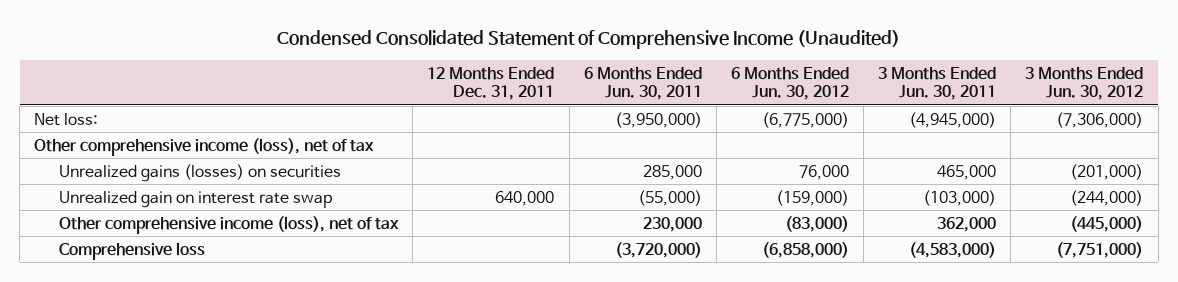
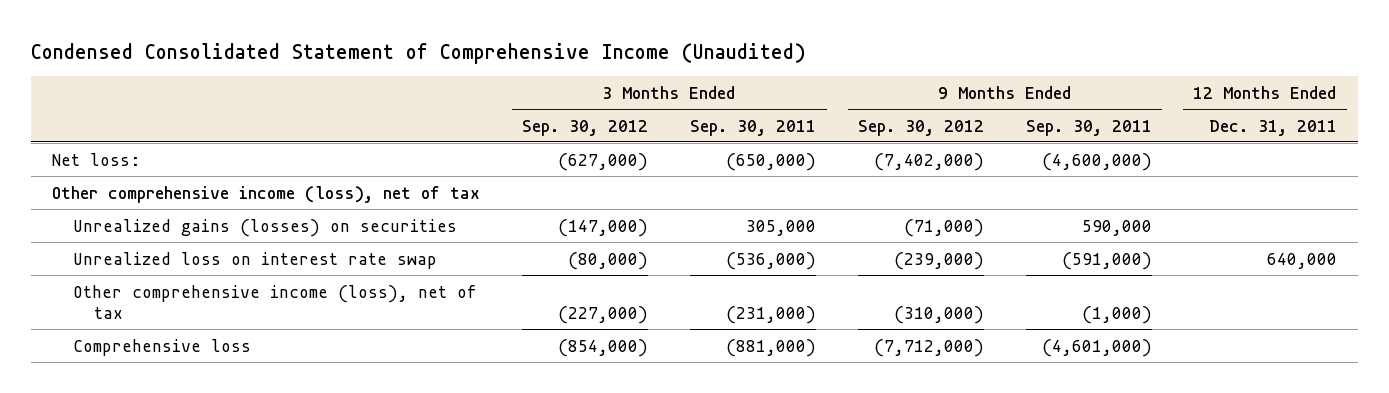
- | 12 Months Ended Dec. 31, 2011 | 6 Months Ended Jun. 30, 2011 | 6 Months Ended Jun. 30, 2012 | 3 Months Ended Jun. 30, 2011 | 3 Months Ended Jun. 30, 2012
+ | 3 Months Ended Sep. 30, 2012 | 3 Months Ended Sep. 30, 2011 | 9 Months Ended Sep. 30, 2012 | 9 Months Ended Sep. 30, 2011 | 12 Months Ended Dec. 31, 2011
- Unrealized gain on interest rate swap | 640,000 | (55,000) | (159,000) | (103,000) | (244,000)
+ Unrealized loss on interest rate swap | (80,000) | (536,000) | (239,000) | (591,000) | 640,000

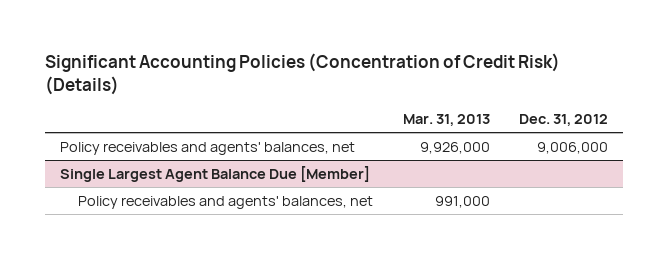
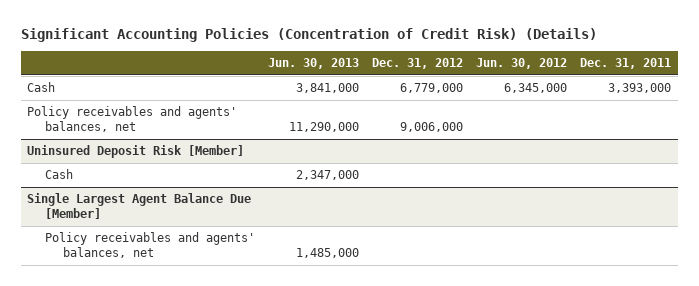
- | Mar. 31, 2013 | Dec. 31, 2012
+ | Jun. 30, 2013 | Dec. 31, 2012 | Jun. 30, 2012 | Dec. 31, 2011
+ Cash | 3,841,000 | 6,779,000 | 6,345,000 | 3,393,000
+ Uninsured Deposit Risk [Member]
+ Cash | 2,347,000 | | |

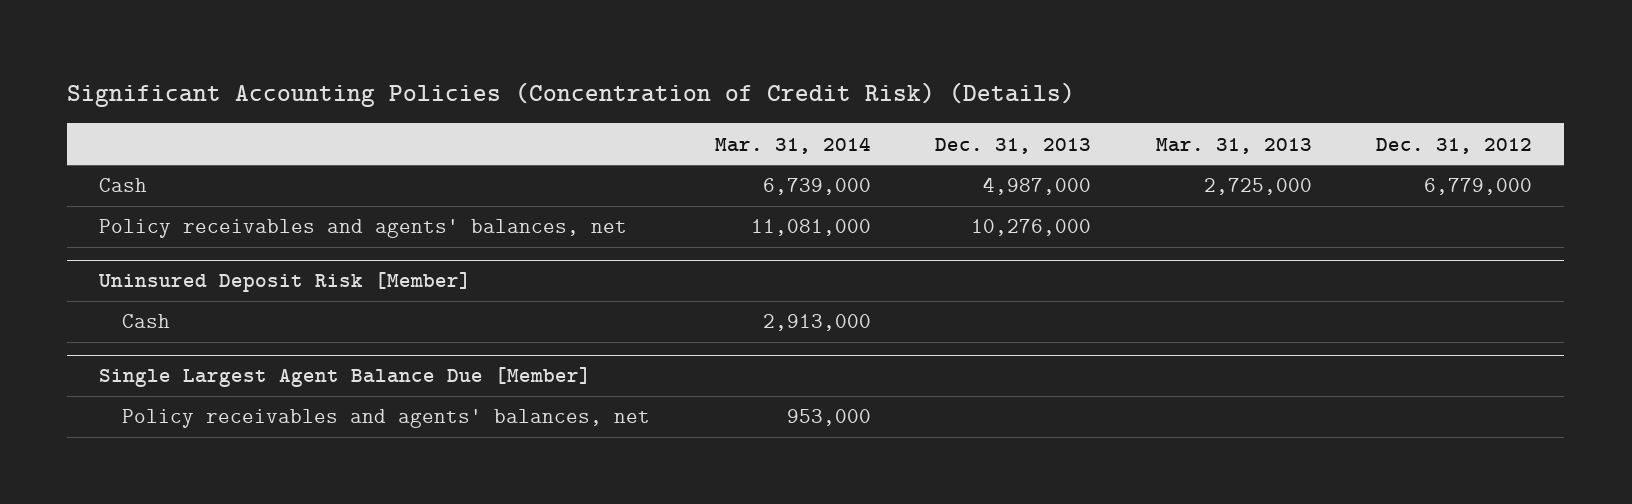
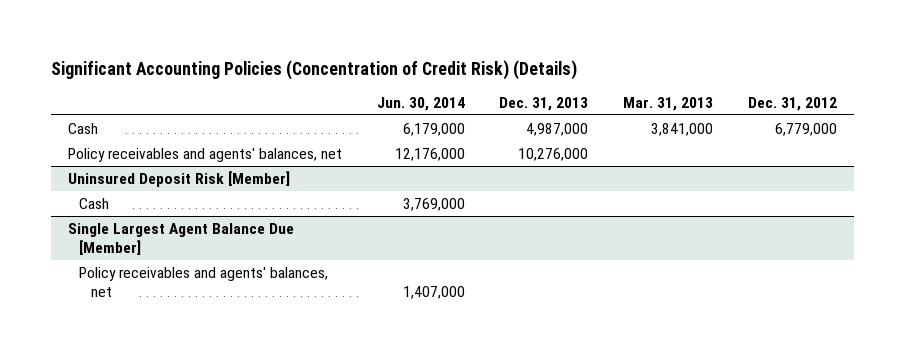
- | Mar. 31, 2014 | Dec. 31, 2013 | Mar. 31, 2013 | Dec. 31, 2012
+ | Jun. 30, 2014 | Dec. 31, 2013 | Mar. 31, 2013 | Dec. 31, 2012
- Cash | 6,739,000 | 4,987,000 | 2,725,000 | 6,779,000
+ Cash | 6,179,000 | 4,987,000 | 3,841,000 | 6,779,000

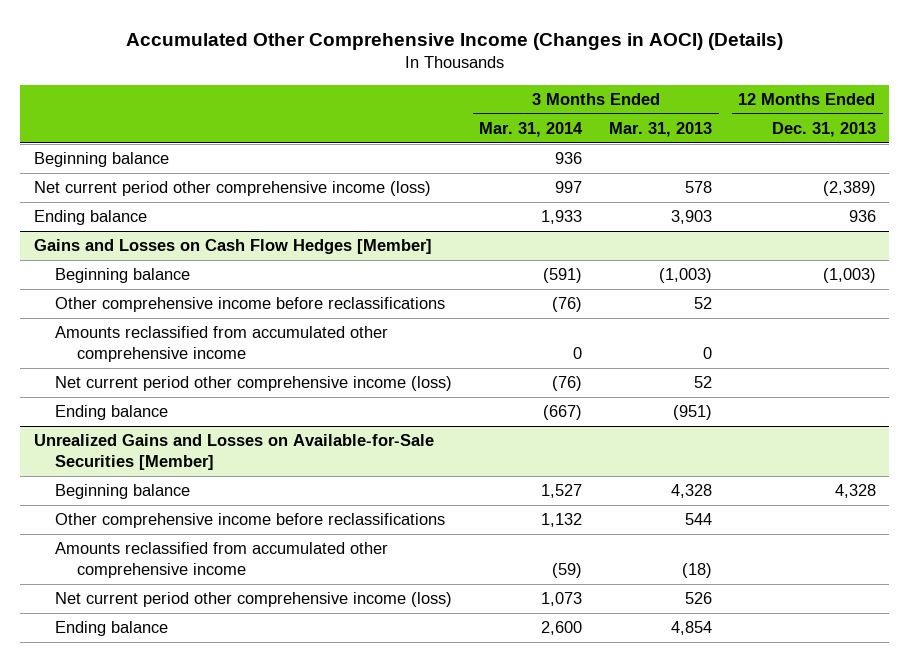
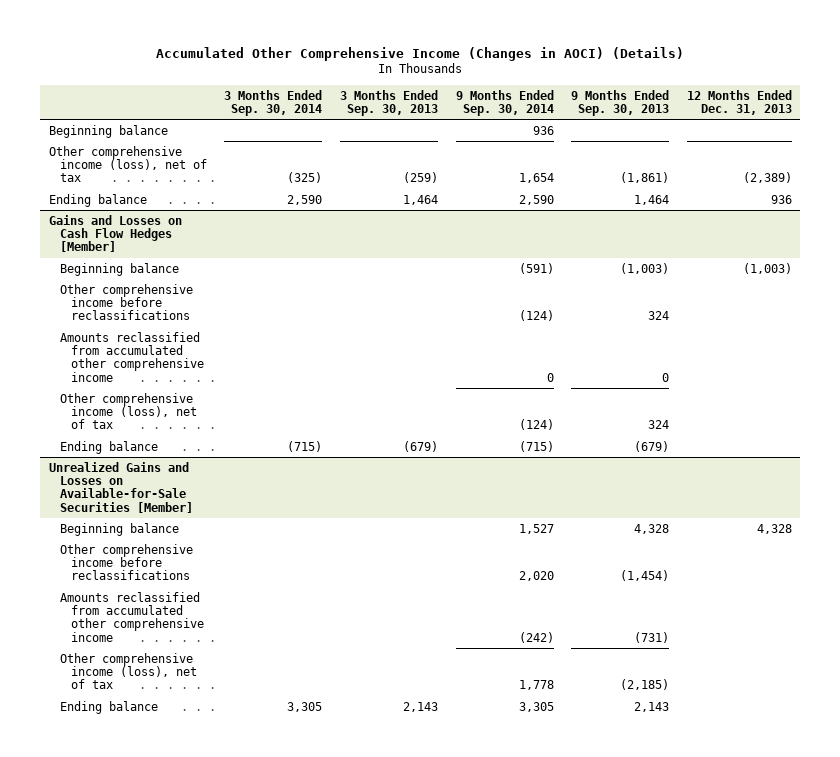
- | 3 Months Ended Mar. 31, 2014 | 3 Months Ended Mar. 31, 2013 | 12 Months Ended Dec. 31, 2013
+ | 3 Months Ended Sep. 30, 2014 | 3 Months Ended Sep. 30, 2013 | 9 Months Ended Sep. 30, 2014 | 9 Months Ended Sep. 30, 2013 | 12 Months Ended Dec. 31, 2013
- Net current period other comprehensive income (loss) | 997 | 578 | (2,389)
+ Other comprehensive income (loss), net of tax | (325) | (259) | 1,654 | (1,861) | (2,389)
@ Gains and Losses on Cash Flow Hedges [Member]
- Net current period other comprehensive income (loss) | (76) | 52 |
+ Other comprehensive income (loss), net of tax | | | (124) | 324 |
@ Unrealized Gains and Losses on Available-for-Sale Securities [Member]
- Net current period other comprehensive income (loss) | 1,073 | 526 |
+ Other comprehensive income (loss), net of tax | | | 1,778 | (2,185) |

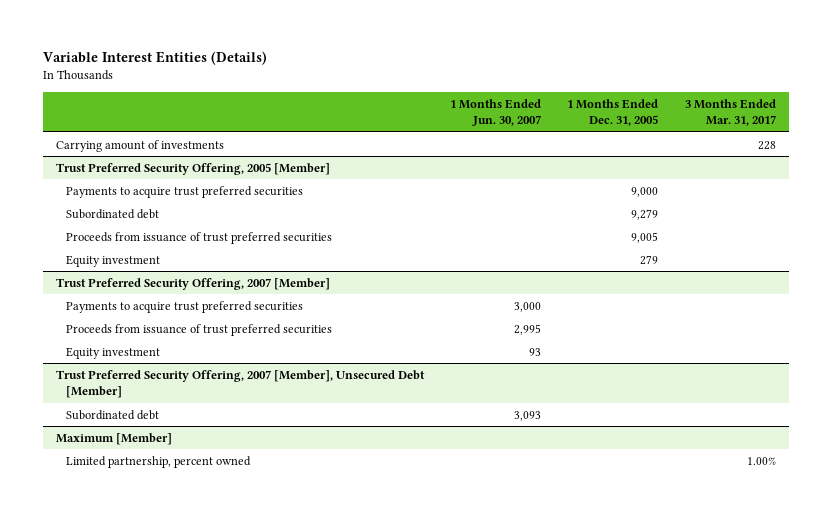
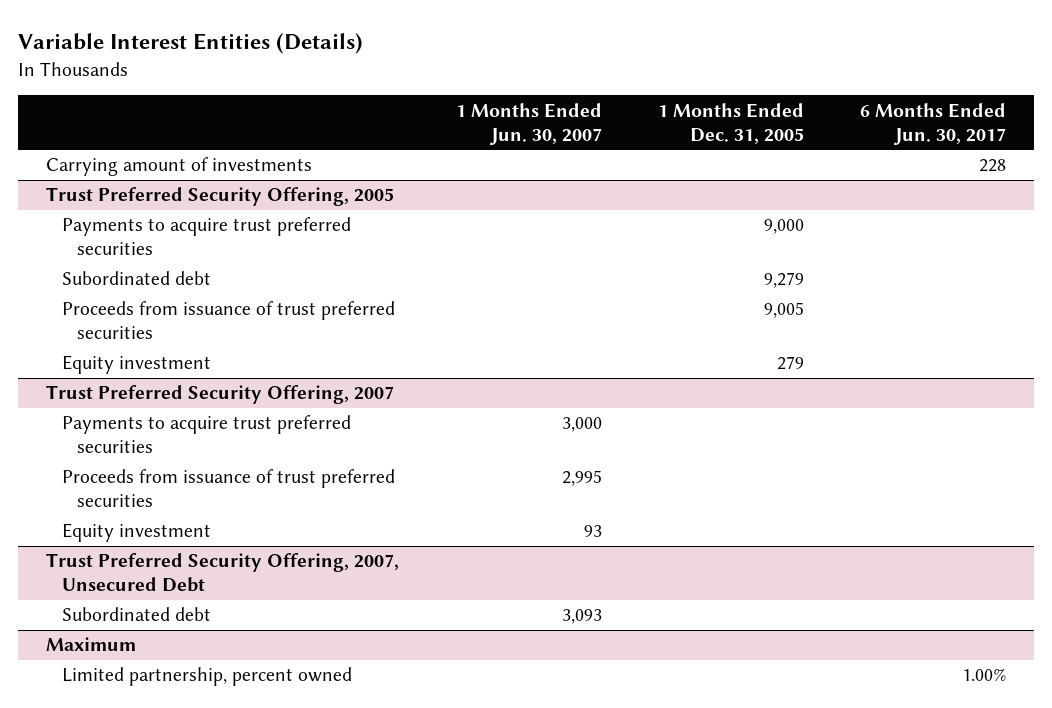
- | 1 Months Ended Jun. 30, 2007 | 1 Months Ended Dec. 31, 2005 | 3 Months Ended Mar. 31, 2017
+ | 1 Months Ended Jun. 30, 2007 | 1 Months Ended Dec. 31, 2005 | 6 Months Ended Jun. 30, 2017
- Trust Preferred Security Offering, 2005 [Member]
+ Trust Preferred Security Offering, 2005
- Trust Preferred Security Offering, 2007 [Member]
+ Trust Preferred Security Offering, 2007
- Trust Preferred Security Offering, 2007 [Member], Unsecured Debt [Member]
+ Trust Preferred Security Offering, 2007, Unsecured Debt
- Maximum [Member]
+ Maximum

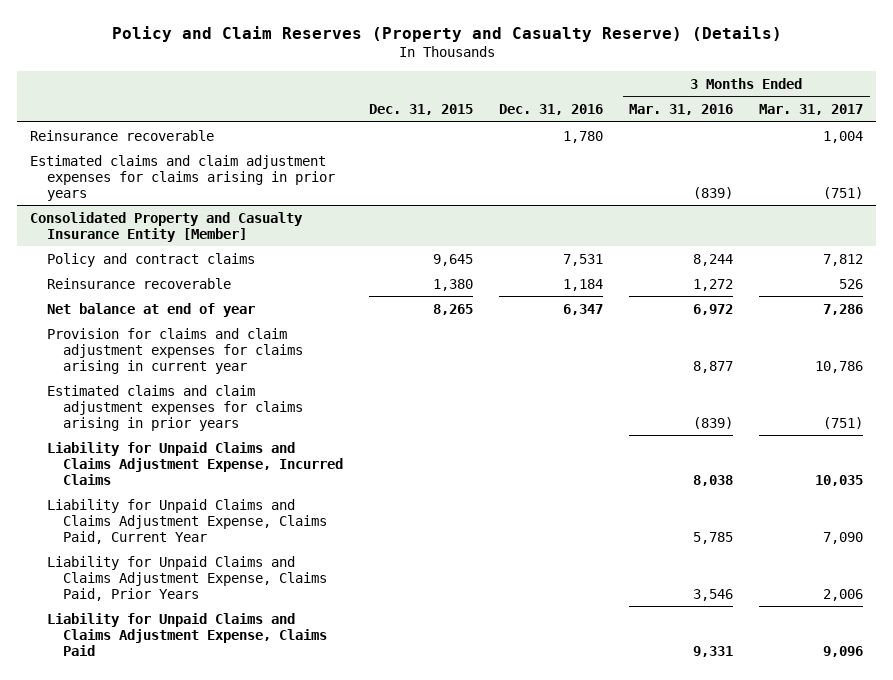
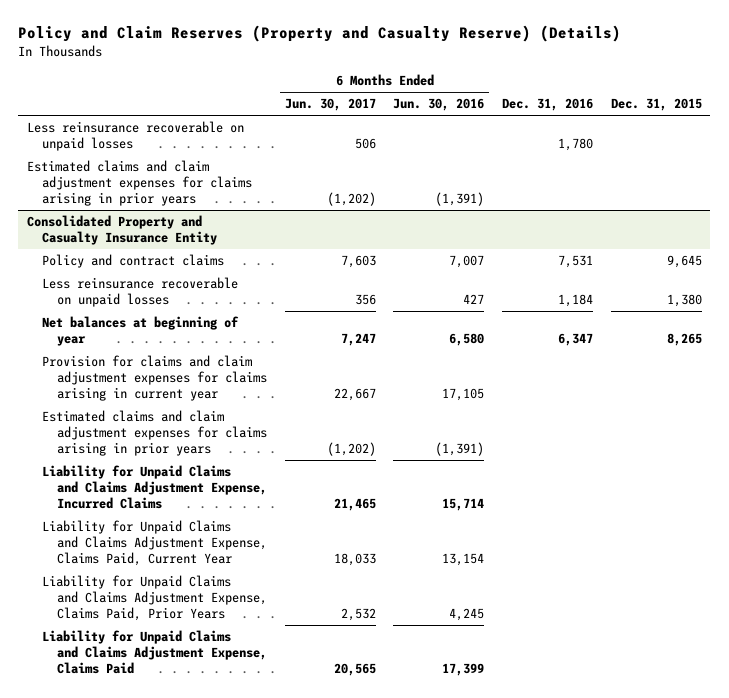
- | Dec. 31, 2015 | Dec. 31, 2016 | 3 Months Ended Mar. 31, 2016 | 3 Months Ended Mar. 31, 2017
+ | 6 Months Ended Jun. 30, 2017 | 6 Months Ended Jun. 30, 2016 | Dec. 31, 2016 | Dec. 31, 2015
- Reinsurance recoverable | | 1,780 | | 1,004
+ Less reinsurance recoverable on unpaid losses | 506 | | 1,780 |
- Consolidated Property and Casualty Insurance Entity [Member]
+ Consolidated Property and Casualty Insurance Entity
- Reinsurance recoverable | 1,380 | 1,184 | 1,272 | 526
- Net balance at end of year | 8,265 | 6,347 | 6,972 | 7,286
+ Less reinsurance recoverable on unpaid losses | 356 | 427 | 1,184 | 1,380
+ Net balances at beginning of year | 7,247 | 6,580 | 6,347 | 8,265

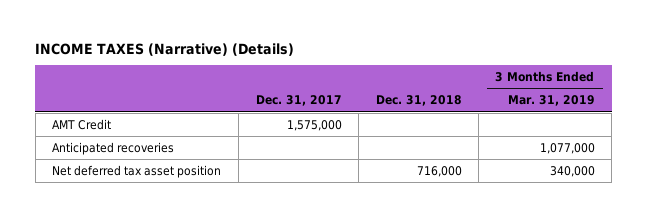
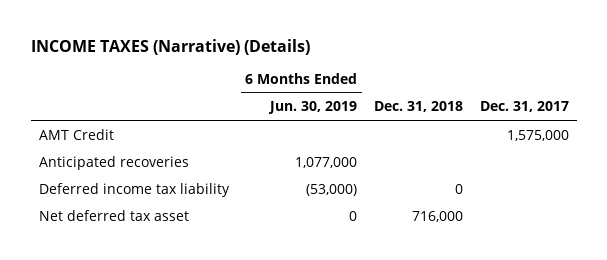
- | Dec. 31, 2017 | Dec. 31, 2018 | 3 Months Ended Mar. 31, 2019
+ | 6 Months Ended Jun. 30, 2019 | Dec. 31, 2018 | Dec. 31, 2017
- Net deferred tax asset position | | 716,000 | 340,000
+ Deferred income tax liability | (53,000) | 0 |
+ Net deferred tax asset | 0 | 716,000 |

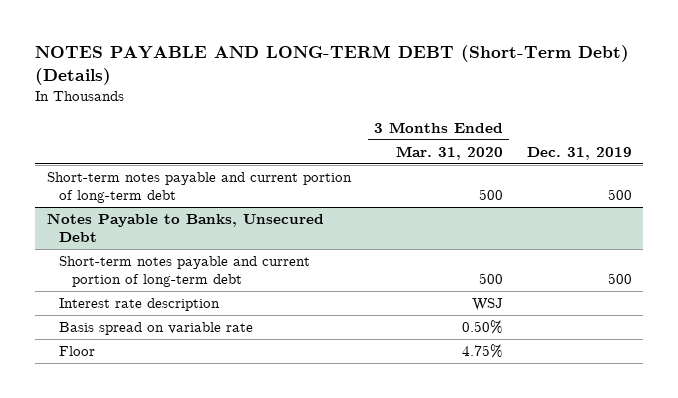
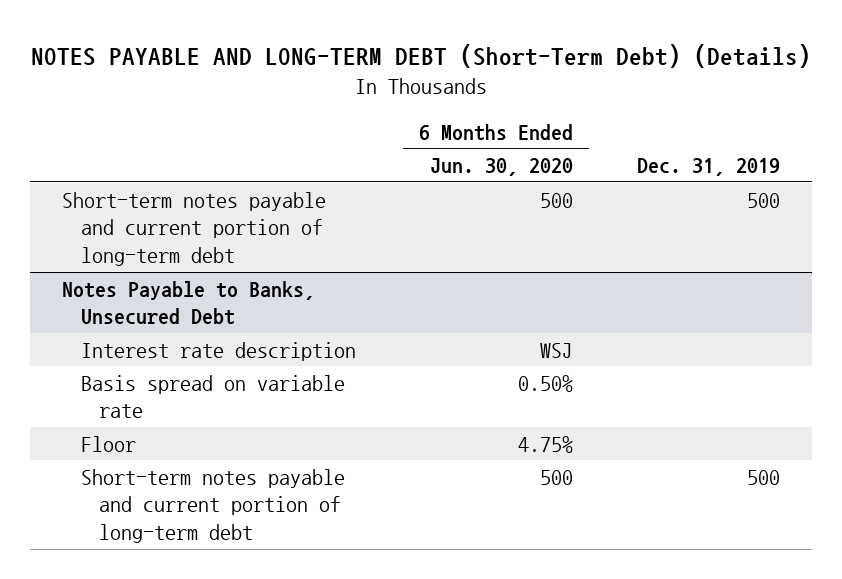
- | 3 Months Ended Mar. 31, 2020 | Dec. 31, 2019
+ | 6 Months Ended Jun. 30, 2020 | Dec. 31, 2019
@ Notes Payable to Banks, Unsecured Debt
moved down: Short-term notes payable and current portion of long-term debt | 500 | 500

